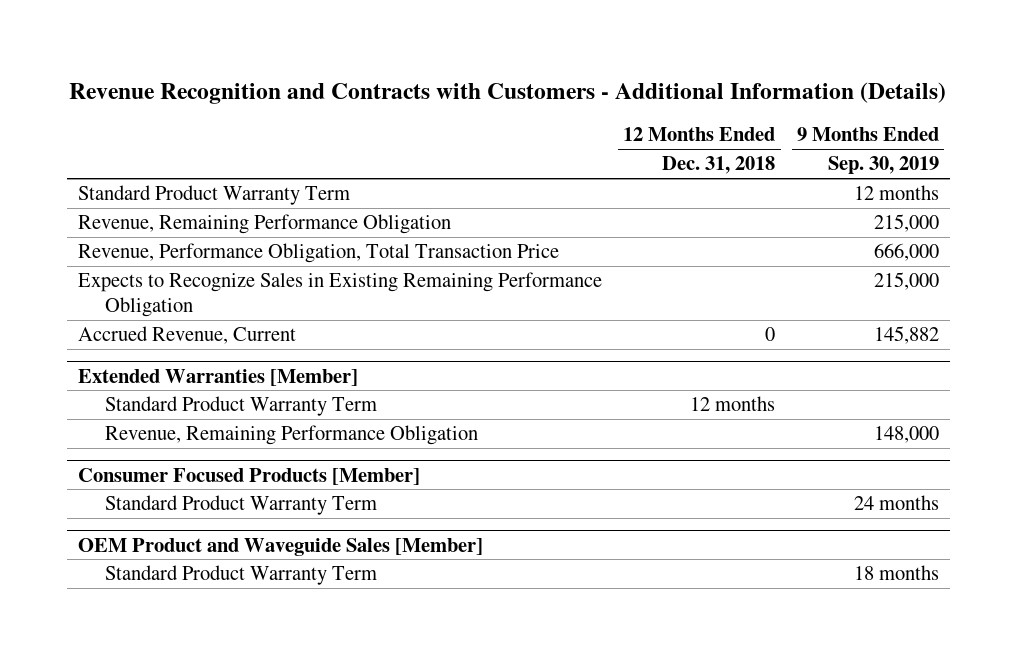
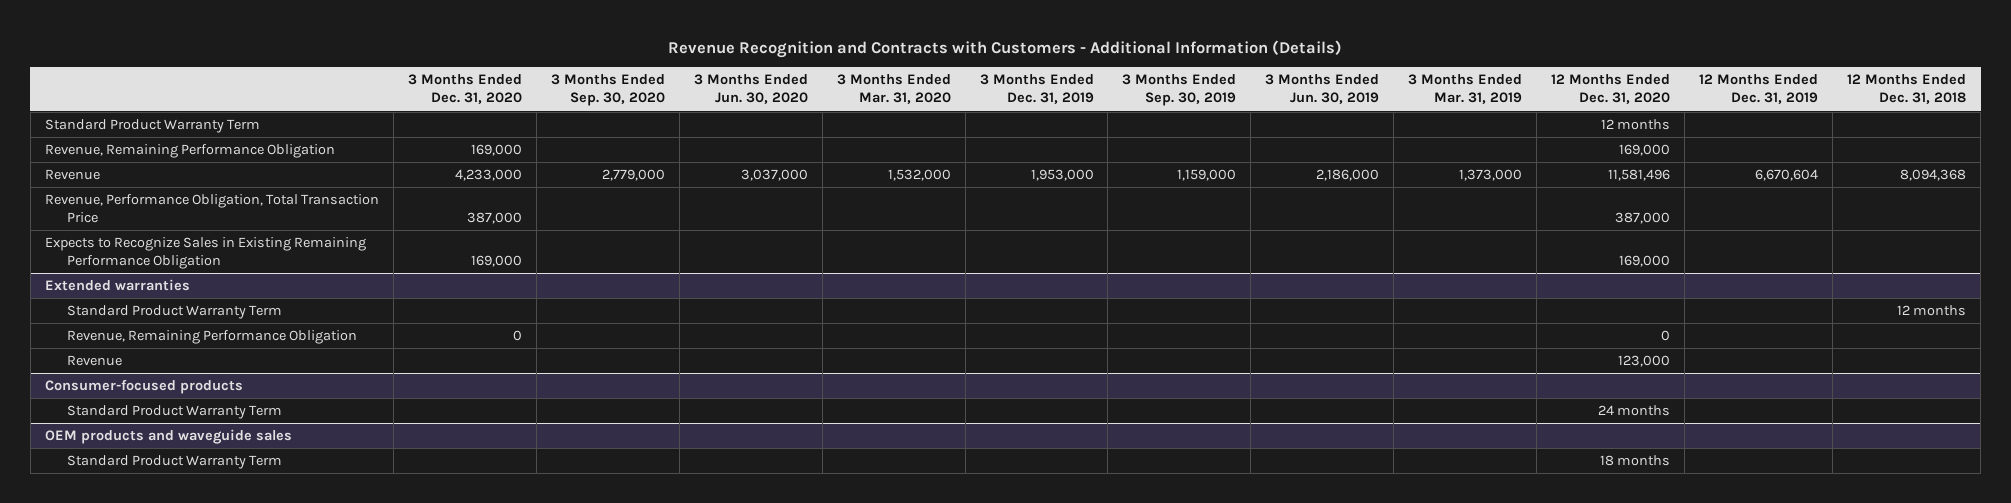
- | 12 Months Ended Dec. 31, 2018 | 9 Months Ended Sep. 30, 2019
+ | 3 Months Ended Dec. 31, 2020 | 3 Months Ended Sep. 30, 2020 | 3 Months Ended Jun. 30, 2020 | 3 Months Ended Mar. 31, 2020 | 3 Months Ended Dec. 31, 2019 | 3 Months Ended Sep. 30, 2019 | 3 Months Ended Jun. 30, 2019 | 3 Months Ended Mar. 31, 2019 | 12 Months Ended Dec. 31, 2020 | 12 Months Ended Dec. 31, 2019 | 12 Months Ended Dec. 31, 2018
+ Revenue | 4,233,000 | 2,779,000 | 3,037,000 | 1,532,000 | 1,953,000 | 1,159,000 | 2,186,000 | 1,373,000 | 11,581,496 | 6,670,604 | 8,094,368
- Accrued Revenue, Current | 0 | 145,882
- Extended Warranties [Member]
+ Extended warranties
- Consumer Focused Products [Member]
+ Revenue | | | | | | | | | 123,000 | |
+ Consumer-focused products
- OEM Product and Waveguide Sales [Member]
+ OEM products and waveguide sales

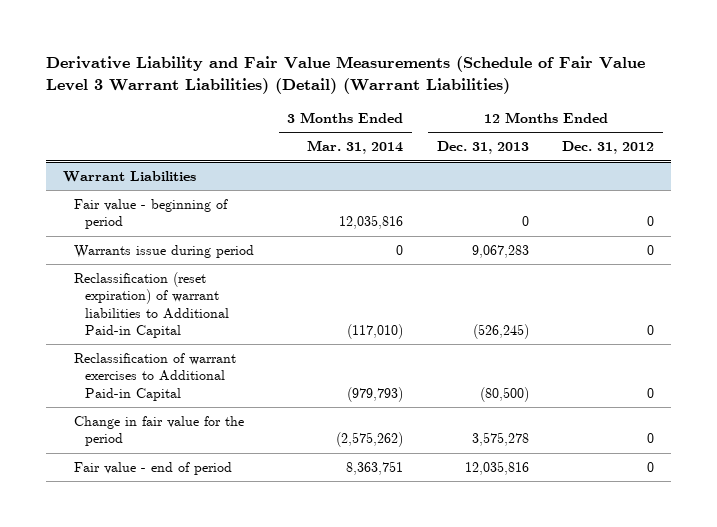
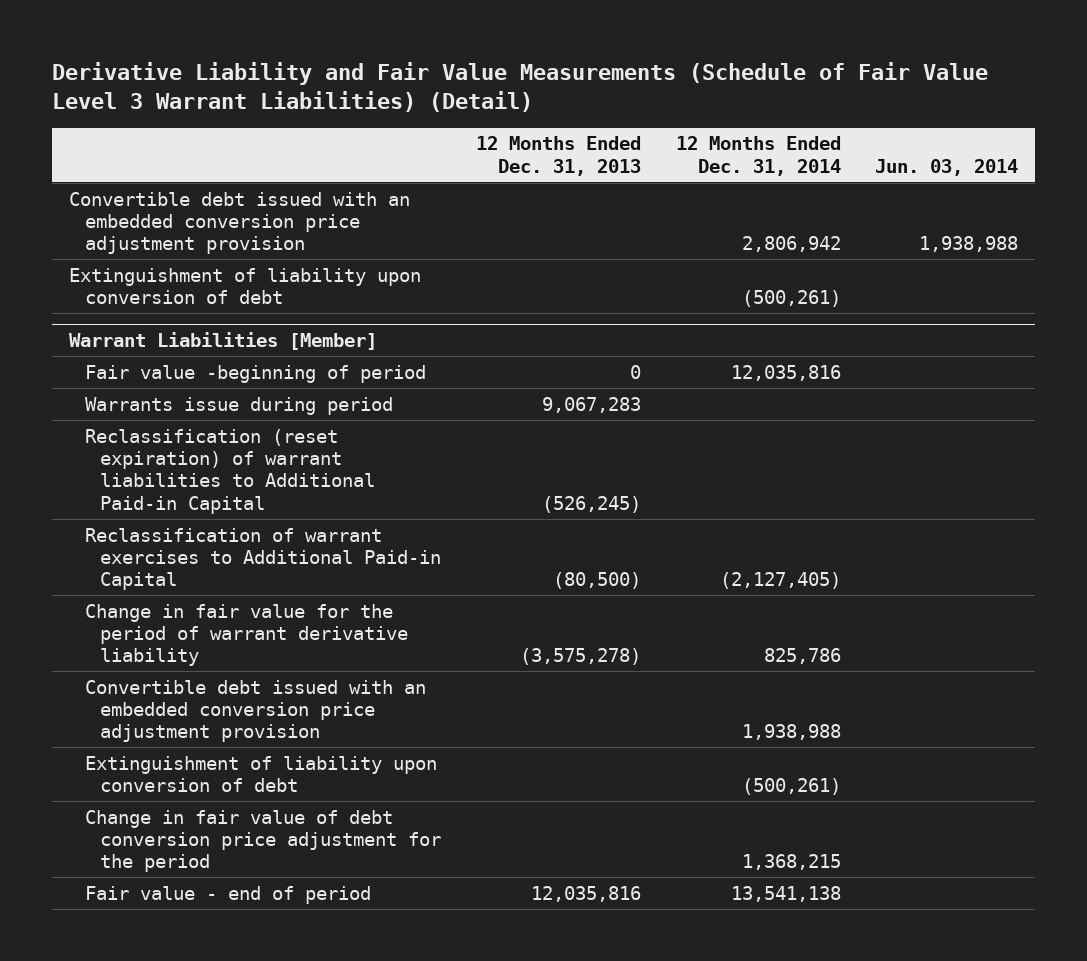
- Derivative Liability and Fair Value Measurements (Schedule of Fair Value Level 3 Warrant Liabilities) (Detail) (Warrant Liabilities)
+ Derivative Liability and Fair Value Measurements (Schedule of Fair Value Level 3 Warrant Liabilities) (Detail)
- | 3 Months Ended Mar. 31, 2014 | 12 Months Ended Dec. 31, 2013 | 12 Months Ended Dec. 31, 2012
+ | 12 Months Ended Dec. 31, 2013 | 12 Months Ended Dec. 31, 2014 | Jun. 03, 2014
- Warrant Liabilities
- Fair value - beginning of period | 12,035,816 | 0 | 0
+ Convertible debt issued with an embedded conversion price adjustment provision | | 2,806,942 | 1,938,988
+ Extinguishment of liability upon conversion of debt | | (500,261) |
+ Warrant Liabilities [Member]
+ Fair value -beginning of period | 0 | 12,035,816 |
- Change in fair value for the period | (2,575,262) | 3,575,278 | 0
+ Change in fair value for the period of warrant derivative liability | (3,575,278) | 825,786 |
+ Convertible debt issued with an embedded conversion price adjustment provision | | 1,938,988 |
+ Extinguishment of liability upon conversion of debt | | (500,261) |
+ Change in fair value of debt conversion price adjustment for the period | | 1,368,215 |

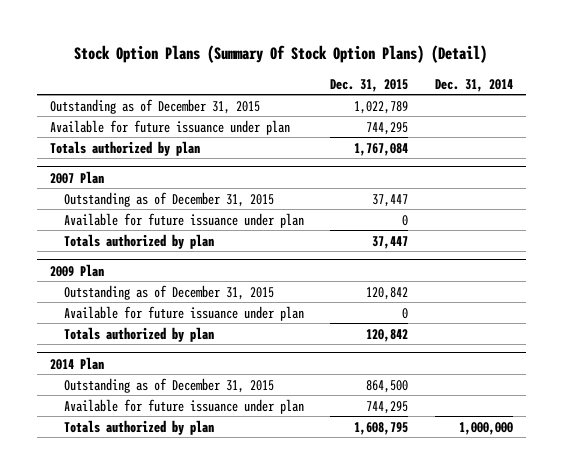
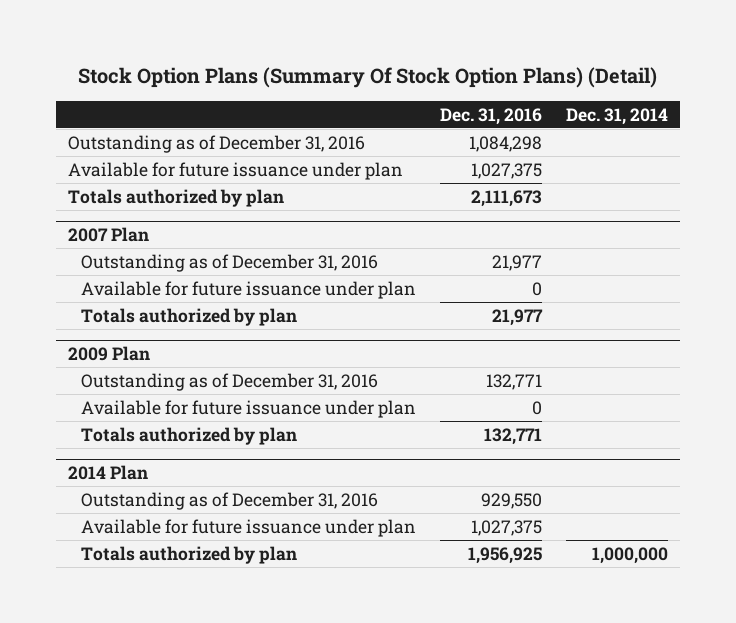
- | Dec. 31, 2015 | Dec. 31, 2014
+ | Dec. 31, 2016 | Dec. 31, 2014
- Outstanding as of December 31, 2015 | 1,022,789 |
+ Outstanding as of December 31, 2016 | 1,084,298 |
@ 2007 Plan
- Outstanding as of December 31, 2015 | 37,447 |
+ Outstanding as of December 31, 2016 | 21,977 |
@ 2009 Plan
- Outstanding as of December 31, 2015 | 120,842 |
+ Outstanding as of December 31, 2016 | 132,771 |
@ 2014 Plan
- Outstanding as of December 31, 2015 | 864,500 |
+ Outstanding as of December 31, 2016 | 929,550 |

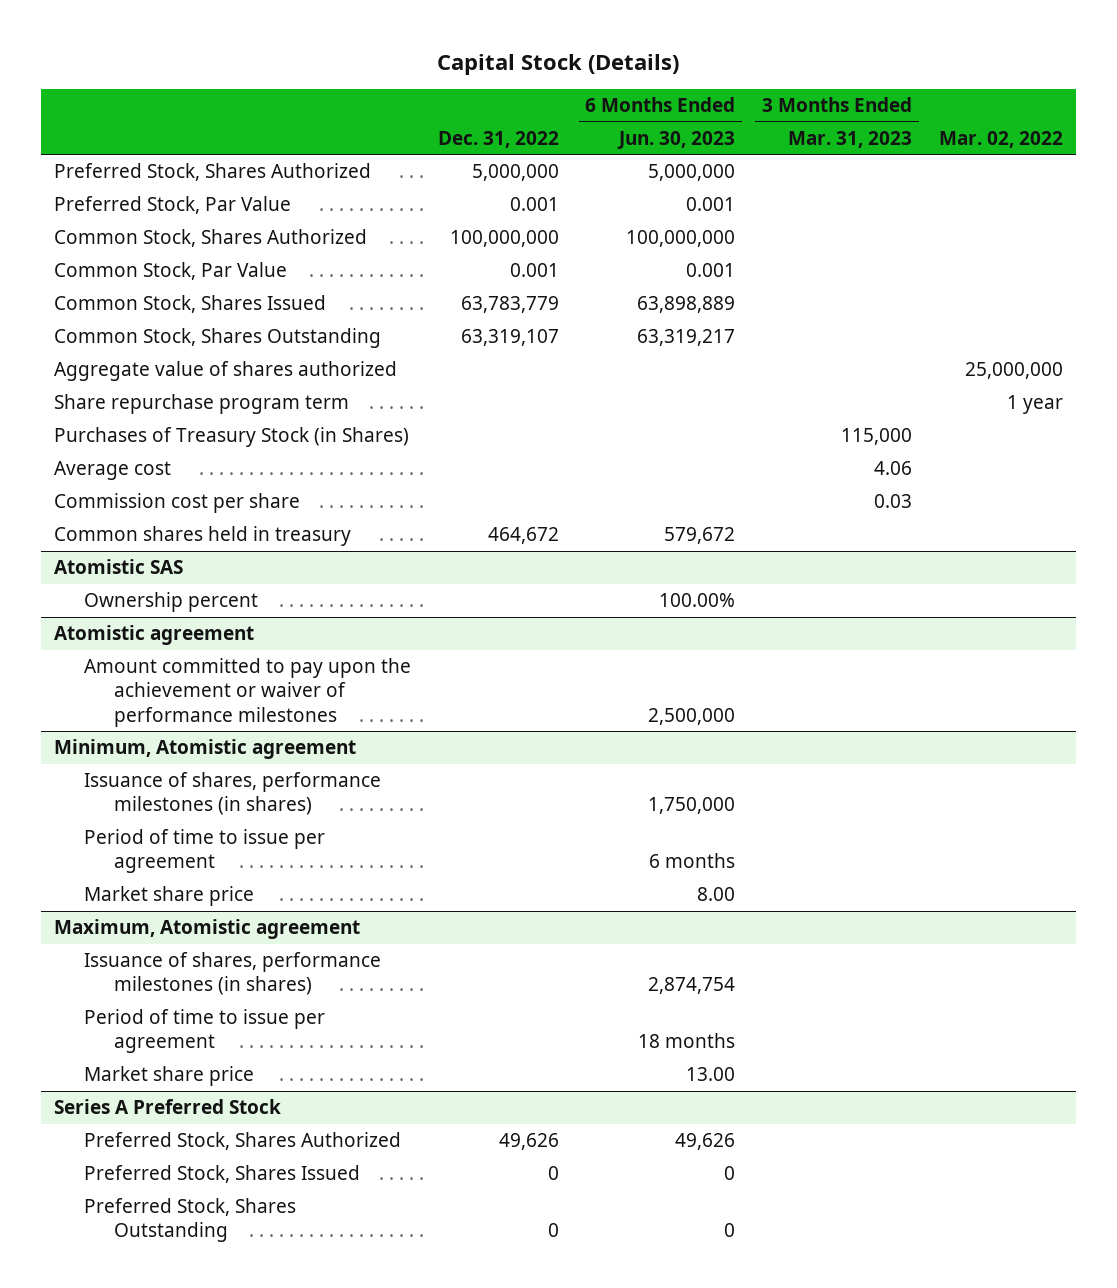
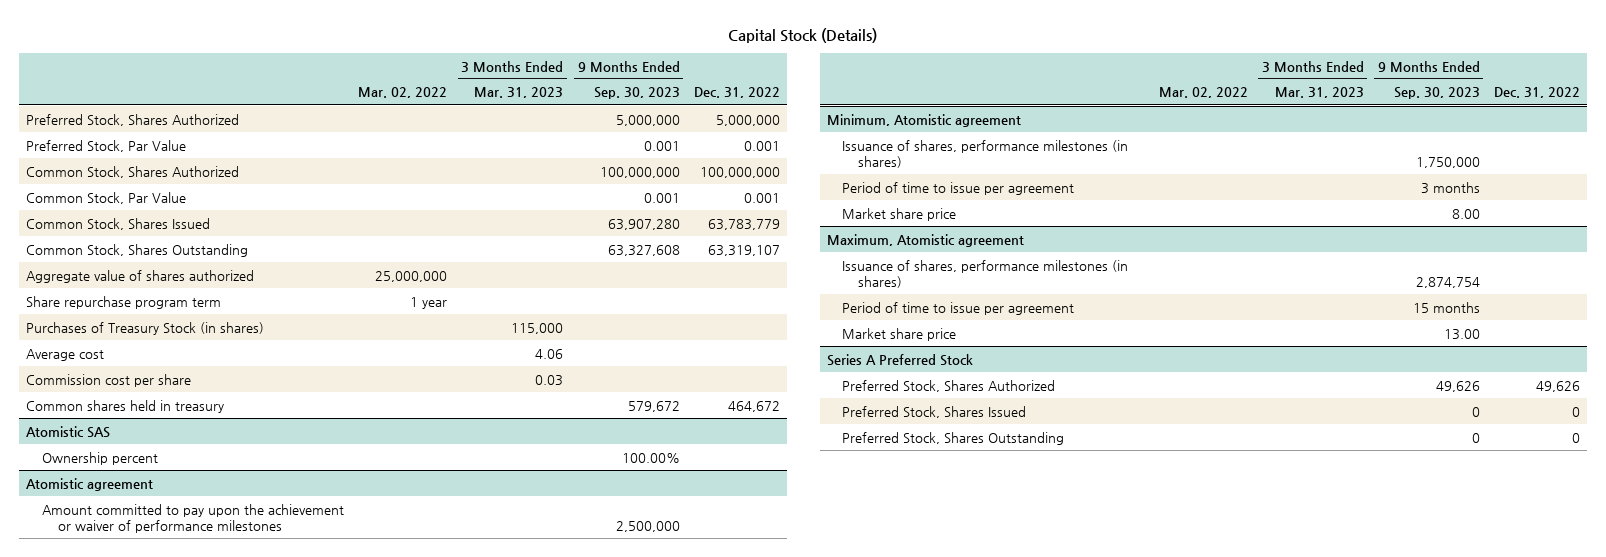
- | Dec. 31, 2022 | 6 Months Ended Jun. 30, 2023 | 3 Months Ended Mar. 31, 2023 | Mar. 02, 2022
+ | Mar. 02, 2022 | 3 Months Ended Mar. 31, 2023 | 9 Months Ended Sep. 30, 2023 | Dec. 31, 2022
- Purchases of Treasury Stock (in Shares) | | | 115,000 |
+ Purchases of Treasury Stock (in shares) | | 115,000 | |

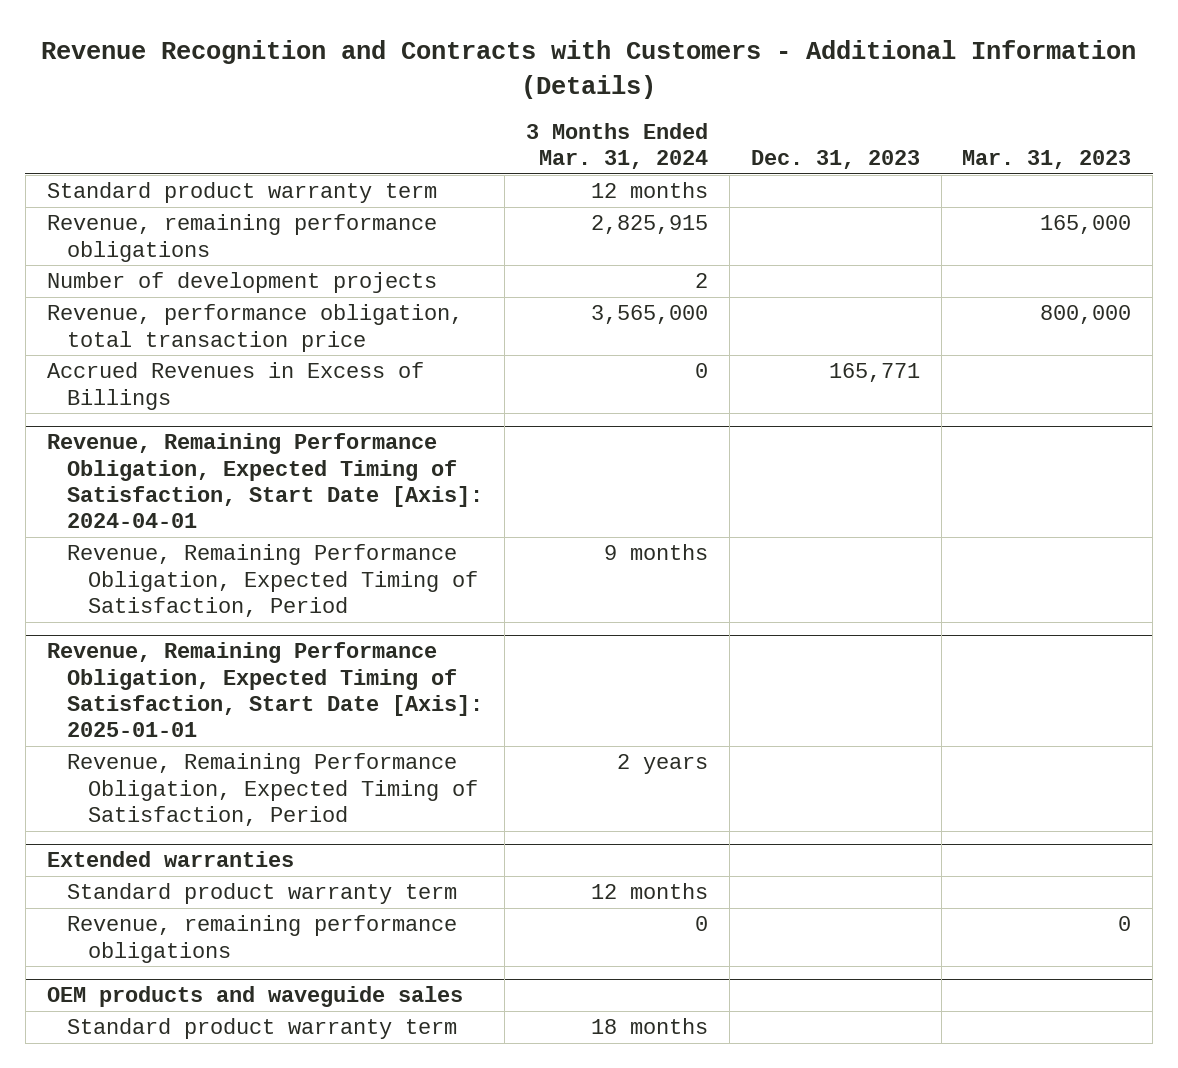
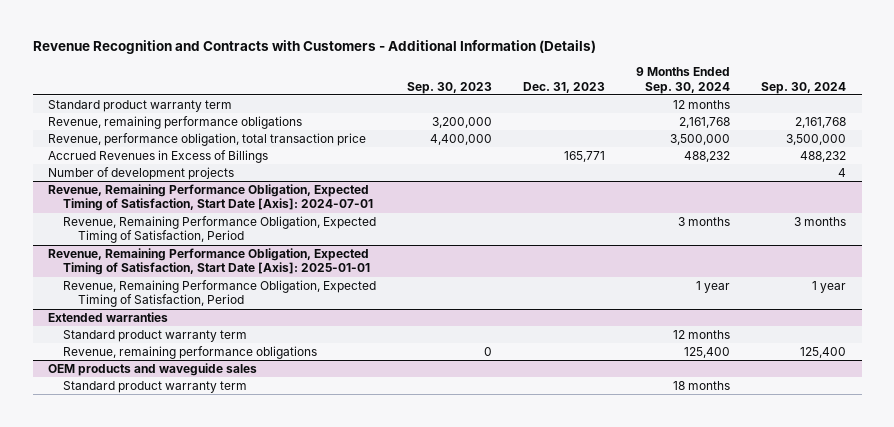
- | 3 Months Ended Mar. 31, 2024 | Dec. 31, 2023 | Mar. 31, 2023
+ | Sep. 30, 2023 | Dec. 31, 2023 | 9 Months Ended Sep. 30, 2024 | Sep. 30, 2024
- Revenue, Remaining Performance Obligation, Expected Timing of Satisfaction, Start Date [Axis]: 2024-04-01
- Revenue, Remaining Performance Obligation, Expected Timing of Satisfaction, Period | 9 months | |
moved down: Number of development projects | | | | 4
+ Revenue, Remaining Performance Obligation, Expected Timing of Satisfaction, Start Date [Axis]: 2024-07-01
+ Revenue, Remaining Performance Obligation, Expected Timing of Satisfaction, Period | | | 3 months | 3 months

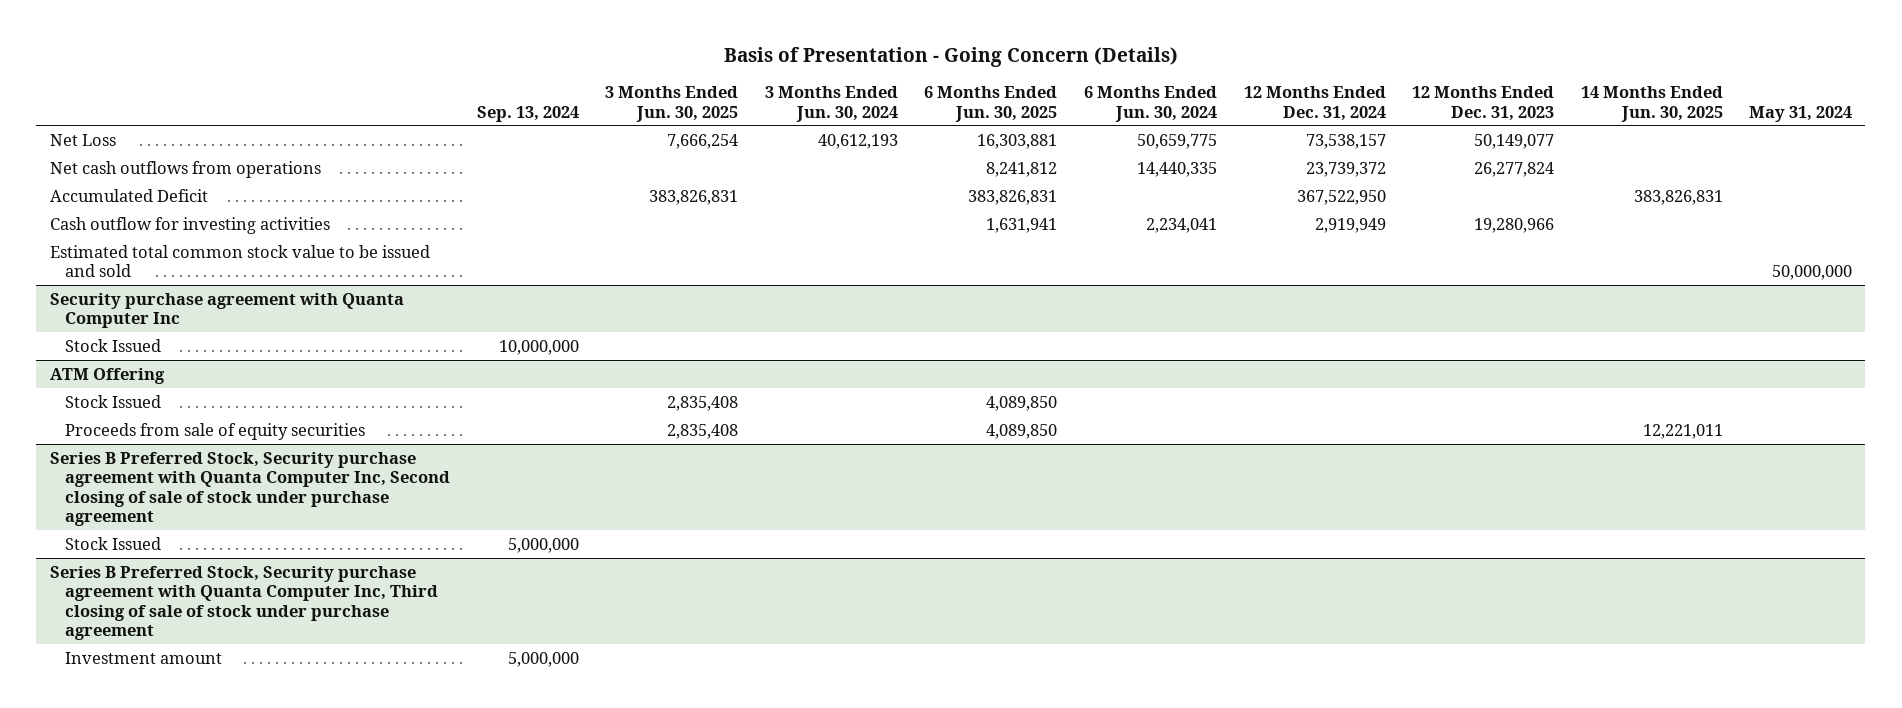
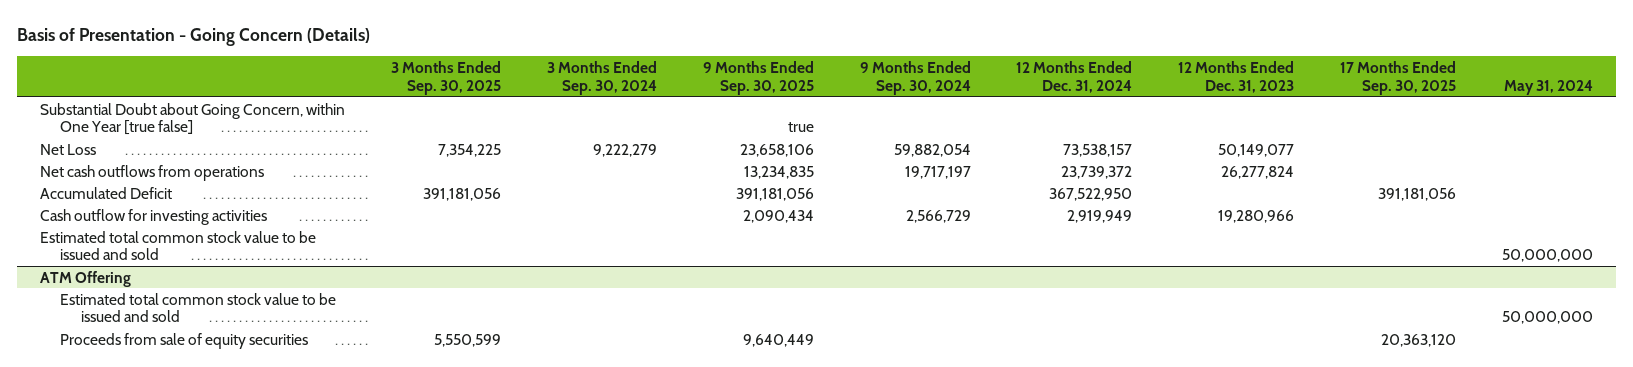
- | Sep. 13, 2024 | 3 Months Ended Jun. 30, 2025 | 3 Months Ended Jun. 30, 2024 | 6 Months Ended Jun. 30, 2025 | 6 Months Ended Jun. 30, 2024 | 12 Months Ended Dec. 31, 2024 | 12 Months Ended Dec. 31, 2023 | 14 Months Ended Jun. 30, 2025 | May 31, 2024
+ | 3 Months Ended Sep. 30, 2025 | 3 Months Ended Sep. 30, 2024 | 9 Months Ended Sep. 30, 2025 | 9 Months Ended Sep. 30, 2024 | 12 Months Ended Dec. 31, 2024 | 12 Months Ended Dec. 31, 2023 | 17 Months Ended Sep. 30, 2025 | May 31, 2024
+ Substantial Doubt about Going Concern, within One Year [true false] | | | true | | | | |
- Security purchase agreement with Quanta Computer Inc
- Stock Issued | 10,000,000 | | | | | | | |
@ ATM Offering
- Stock Issued | | 2,835,408 | | 4,089,850 | | | | |
+ Estimated total common stock value to be issued and sold | | | | | | | | 50,000,000
- Series B Preferred Stock, Security purchase agreement with Quanta Computer Inc, Second closing of sale of stock under purchase agreement
- Stock Issued | 5,000,000 | | | | | | | |
- Series B Preferred Stock, Security purchase agreement with Quanta Computer Inc, Third closing of sale of stock under purchase agreement
- Investment amount | 5,000,000 | | | | | | | |

